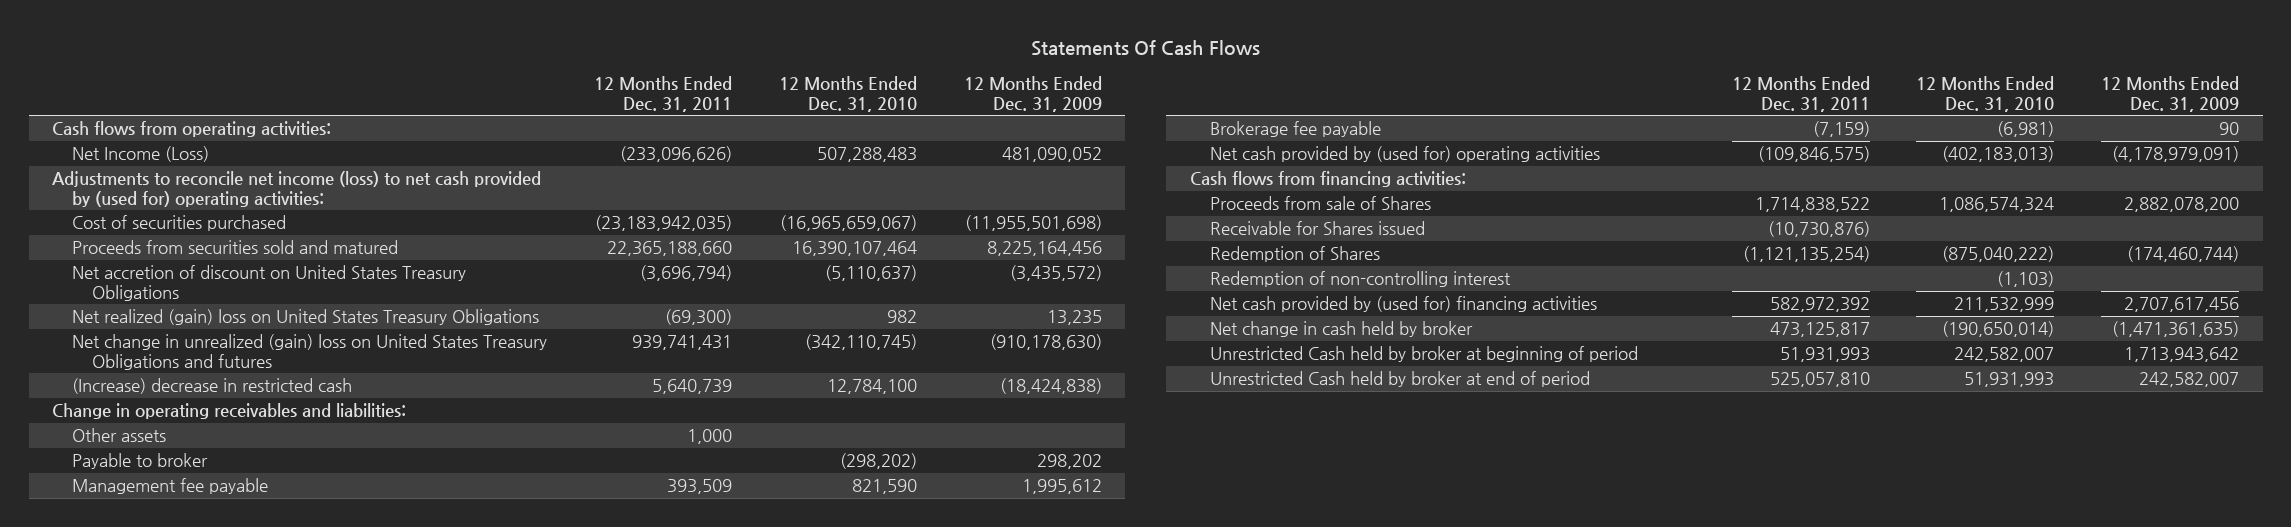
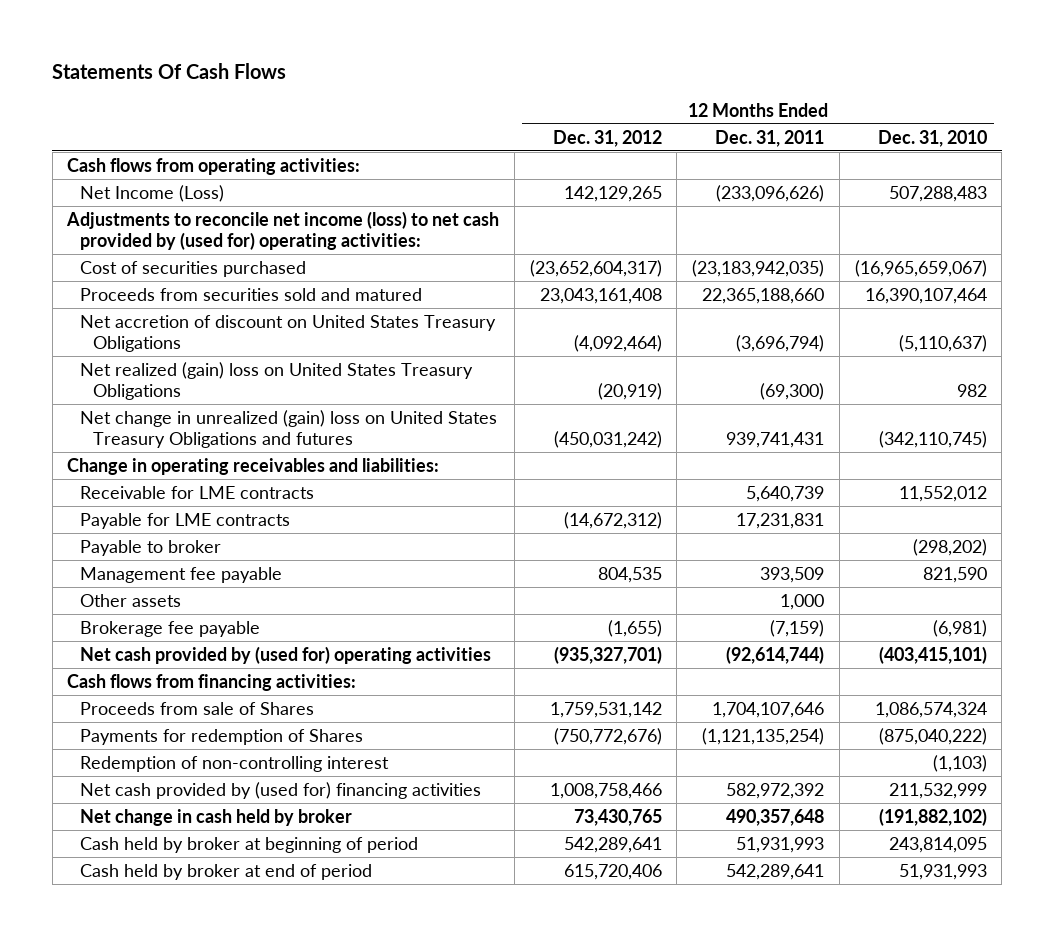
- | 12 Months Ended Dec. 31, 2011 | 12 Months Ended Dec. 31, 2010 | 12 Months Ended Dec. 31, 2009
+ | 12 Months Ended Dec. 31, 2012 | 12 Months Ended Dec. 31, 2011 | 12 Months Ended Dec. 31, 2010
- (Increase) decrease in restricted cash | 5,640,739 | 12,784,100 | (18,424,838)
+ Receivable for LME contracts | | 5,640,739 | 11,552,012
+ Payable for LME contracts | (14,672,312) | 17,231,831 |
moved down: Other assets | | 1,000 |
- Net cash provided by (used for) operating activities | (109,846,575) | (402,183,013) | (4,178,979,091)
+ Net cash provided by (used for) operating activities | (935,327,701) | (92,614,744) | (403,415,101)
- Proceeds from sale of Shares | 1,714,838,522 | 1,086,574,324 | 2,882,078,200
- Receivable for Shares issued | (10,730,876) | |
- Redemption of Shares | (1,121,135,254) | (875,040,222) | (174,460,744)
+ Proceeds from sale of Shares | 1,759,531,142 | 1,704,107,646 | 1,086,574,324
+ Payments for redemption of Shares | (750,772,676) | (1,121,135,254) | (875,040,222)
- Net change in cash held by broker | 473,125,817 | (190,650,014) | (1,471,361,635)
- Unrestricted Cash held by broker at beginning of period | 51,931,993 | 242,582,007 | 1,713,943,642
- Unrestricted Cash held by broker at end of period | 525,057,810 | 51,931,993 | 242,582,007
+ Net change in cash held by broker | 73,430,765 | 490,357,648 | (191,882,102)
+ Cash held by broker at beginning of period | 542,289,641 | 51,931,993 | 243,814,095
+ Cash held by broker at end of period | 615,720,406 | 542,289,641 | 51,931,993

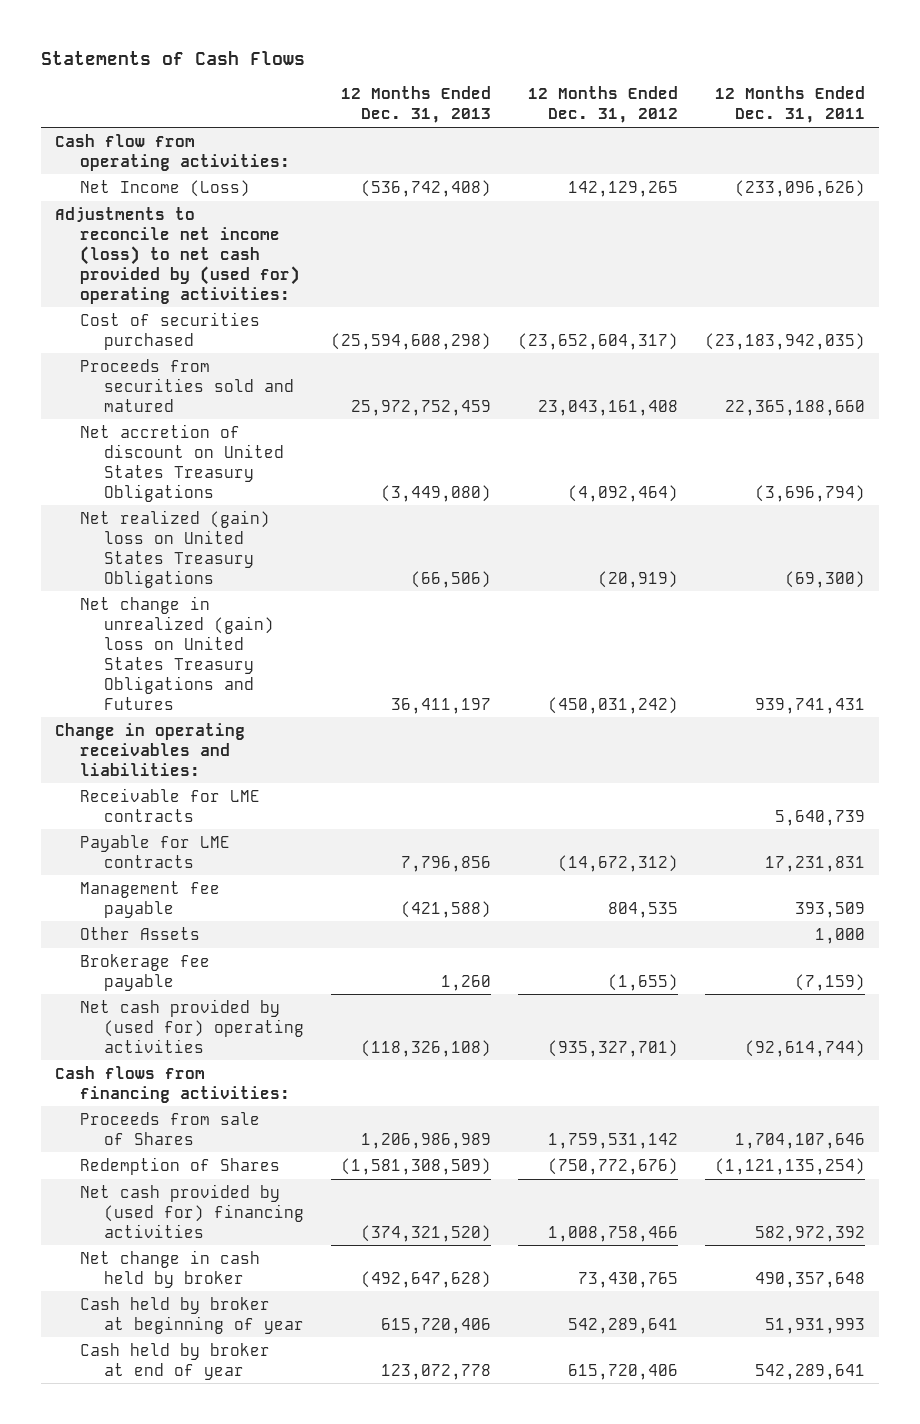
- Statements Of Cash Flows
+ Statements of Cash Flows
- | 12 Months Ended Dec. 31, 2012 | 12 Months Ended Dec. 31, 2011 | 12 Months Ended Dec. 31, 2010
+ | 12 Months Ended Dec. 31, 2013 | 12 Months Ended Dec. 31, 2012 | 12 Months Ended Dec. 31, 2011
- Cash flows from operating activities:
+ Cash flow from operating activities:
- Net change in unrealized (gain) loss on United States Treasury Obligations and futures | (450,031,242) | 939,741,431 | (342,110,745)
+ Net change in unrealized (gain) loss on United States Treasury Obligations and Futures | 36,411,197 | (450,031,242) | 939,741,431
- Payable to broker | | | (298,202)
- Other assets | | 1,000 |
+ Other Assets | | | 1,000
- Payments for redemption of Shares | (750,772,676) | (1,121,135,254) | (875,040,222)
- Redemption of non-controlling interest | | | (1,103)
+ Redemption of Shares | (1,581,308,509) | (750,772,676) | (1,121,135,254)
- Cash held by broker at beginning of period | 542,289,641 | 51,931,993 | 243,814,095
- Cash held by broker at end of period | 615,720,406 | 542,289,641 | 51,931,993
+ Cash held by broker at beginning of year | 615,720,406 | 542,289,641 | 51,931,993
+ Cash held by broker at end of year | 123,072,778 | 615,720,406 | 542,289,641

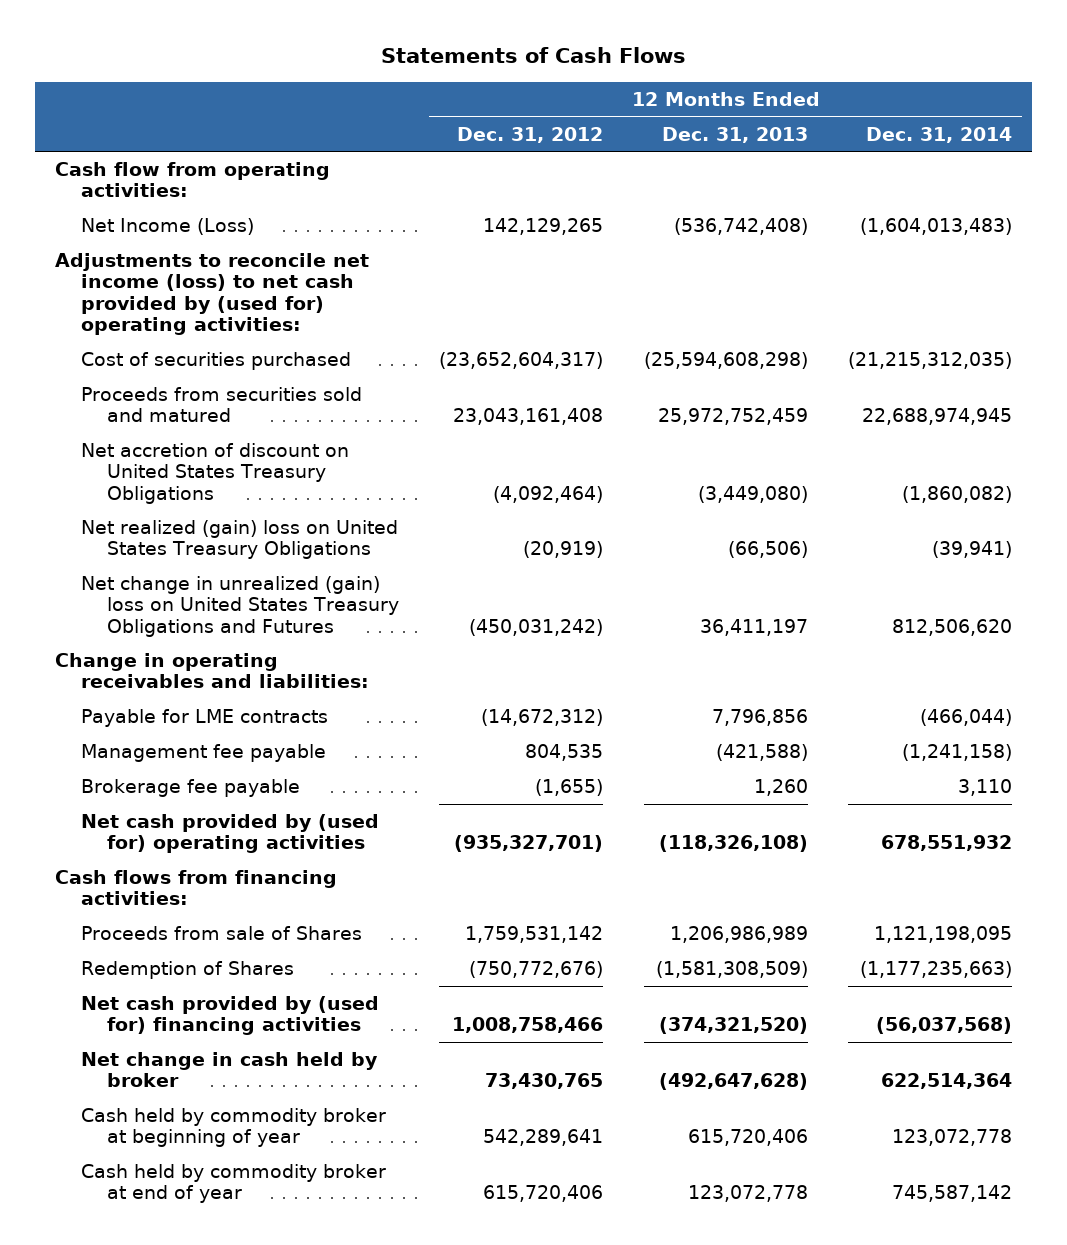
- | 12 Months Ended Dec. 31, 2013 | 12 Months Ended Dec. 31, 2012 | 12 Months Ended Dec. 31, 2011
+ | 12 Months Ended Dec. 31, 2012 | 12 Months Ended Dec. 31, 2013 | 12 Months Ended Dec. 31, 2014
- Receivable for LME contracts | | | 5,640,739
- Other Assets | | | 1,000
- Cash held by broker at beginning of year | 615,720,406 | 542,289,641 | 51,931,993
- Cash held by broker at end of year | 123,072,778 | 615,720,406 | 542,289,641
+ Cash held by commodity broker at beginning of year | 542,289,641 | 615,720,406 | 123,072,778
+ Cash held by commodity broker at end of year | 615,720,406 | 123,072,778 | 745,587,142

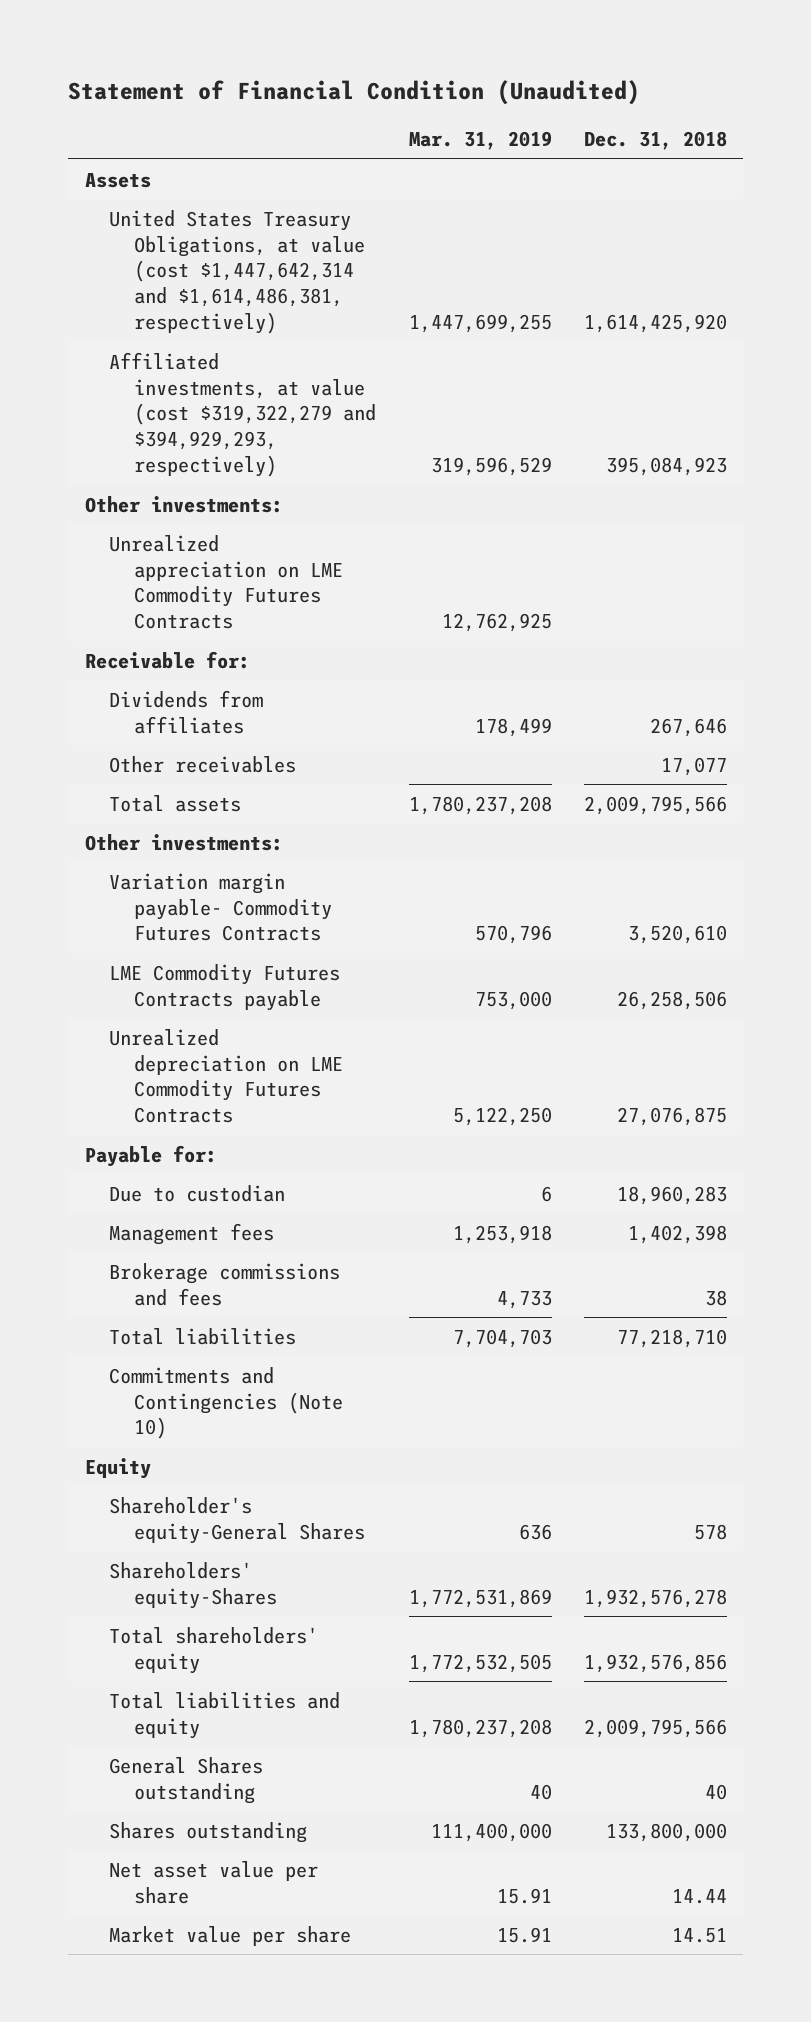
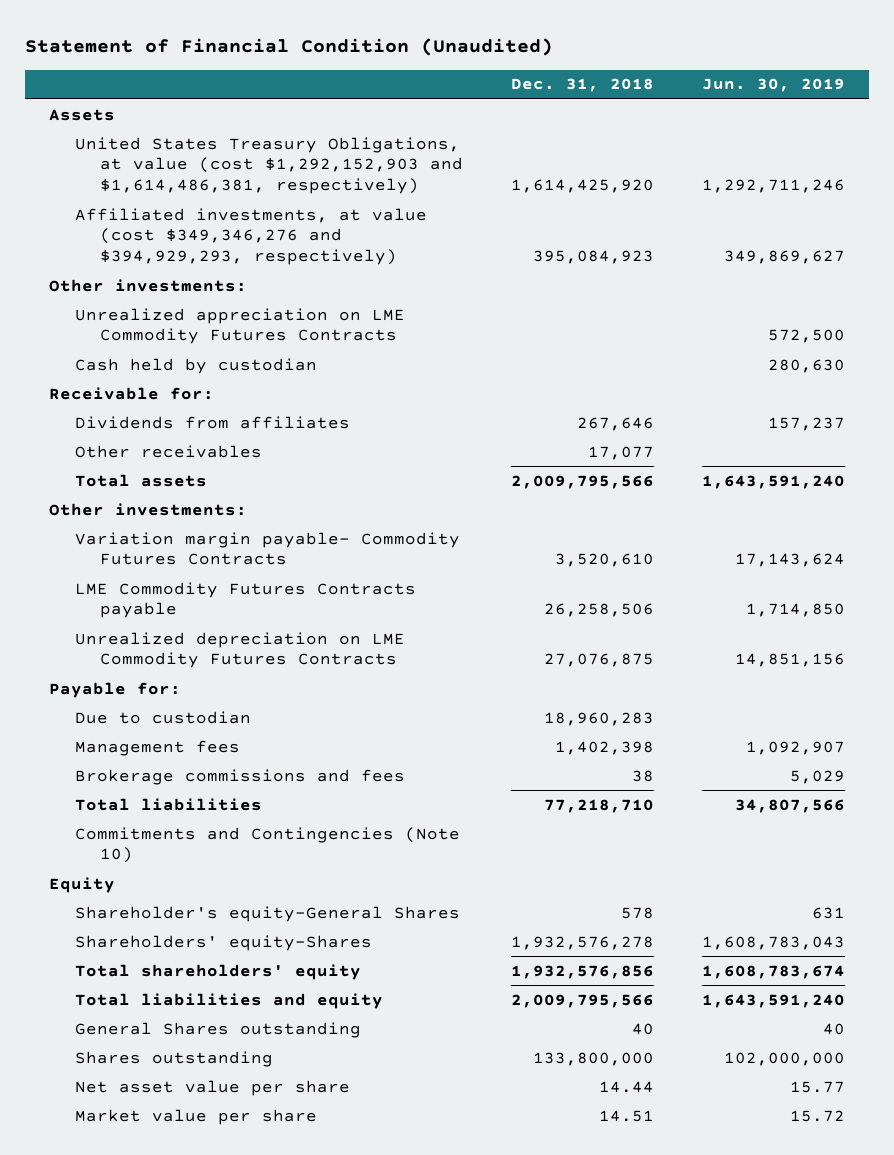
- | Mar. 31, 2019 | Dec. 31, 2018
+ | Dec. 31, 2018 | Jun. 30, 2019
- United States Treasury Obligations, at value (cost $1,447,642,314 and $1,614,486,381, respectively) | 1,447,699,255 | 1,614,425,920
- Affiliated investments, at value (cost $319,322,279 and $394,929,293, respectively) | 319,596,529 | 395,084,923
+ United States Treasury Obligations, at value (cost $1,292,152,903 and $1,614,486,381, respectively) | 1,614,425,920 | 1,292,711,246
+ Affiliated investments, at value (cost $349,346,276 and $394,929,293, respectively) | 395,084,923 | 349,869,627
+ Cash held by custodian | | 280,630

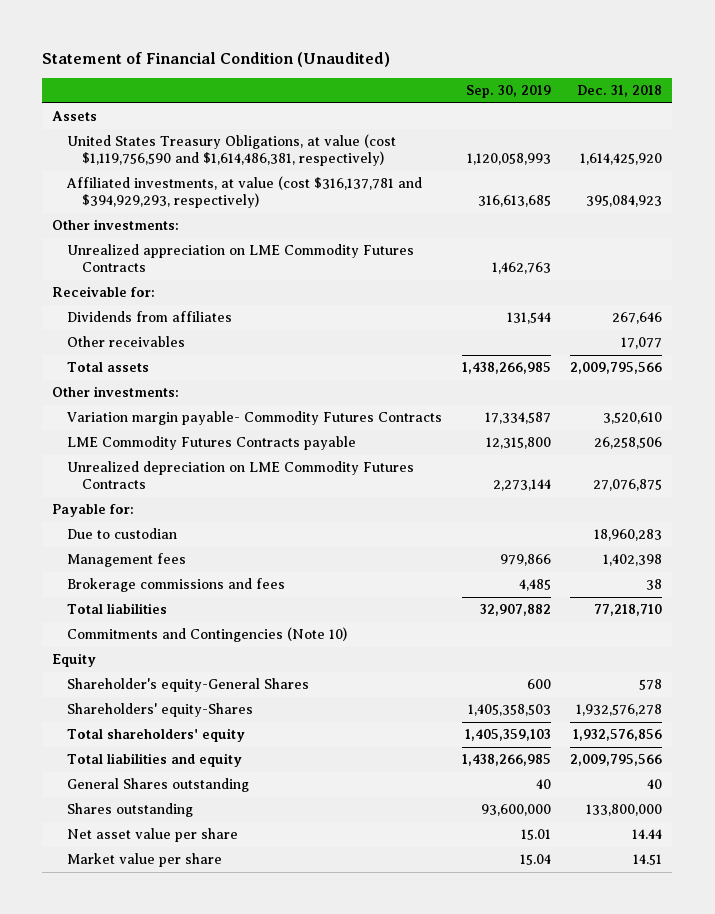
- | Dec. 31, 2018 | Jun. 30, 2019
+ | Sep. 30, 2019 | Dec. 31, 2018
- United States Treasury Obligations, at value (cost $1,292,152,903 and $1,614,486,381, respectively) | 1,614,425,920 | 1,292,711,246
- Affiliated investments, at value (cost $349,346,276 and $394,929,293, respectively) | 395,084,923 | 349,869,627
+ United States Treasury Obligations, at value (cost $1,119,756,590 and $1,614,486,381, respectively) | 1,120,058,993 | 1,614,425,920
+ Affiliated investments, at value (cost $316,137,781 and $394,929,293, respectively) | 316,613,685 | 395,084,923
- Cash held by custodian | | 280,630

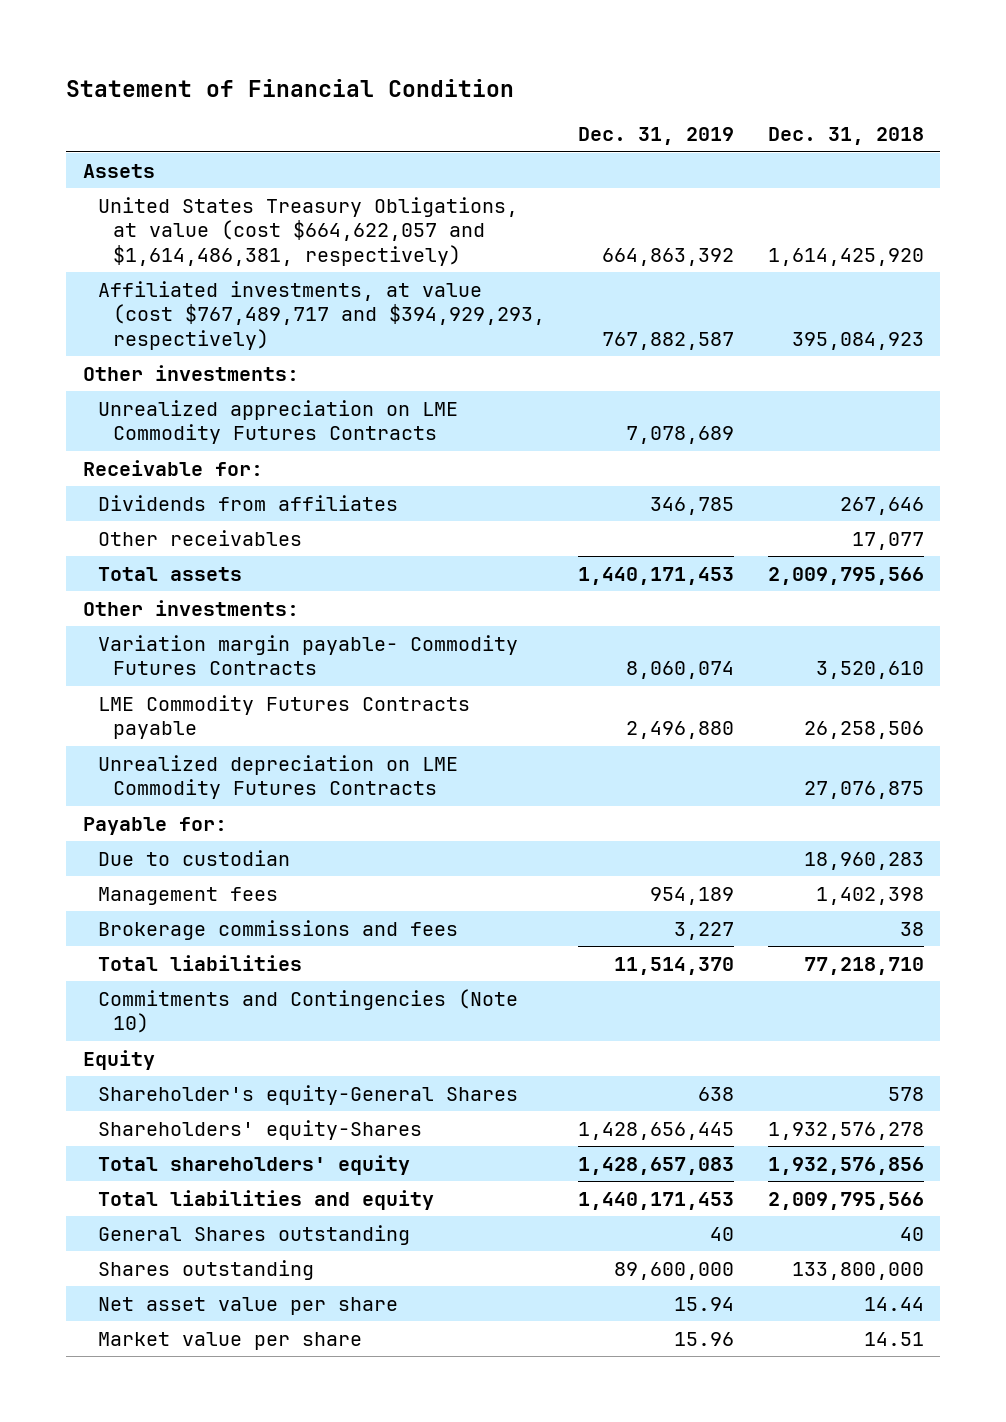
- Statement of Financial Condition (Unaudited)
+ Statement of Financial Condition
- | Sep. 30, 2019 | Dec. 31, 2018
+ | Dec. 31, 2019 | Dec. 31, 2018
- United States Treasury Obligations, at value (cost $1,119,756,590 and $1,614,486,381, respectively) | 1,120,058,993 | 1,614,425,920
- Affiliated investments, at value (cost $316,137,781 and $394,929,293, respectively) | 316,613,685 | 395,084,923
+ United States Treasury Obligations, at value (cost $664,622,057 and $1,614,486,381, respectively) | 664,863,392 | 1,614,425,920
+ Affiliated investments, at value (cost $767,489,717 and $394,929,293, respectively) | 767,882,587 | 395,084,923

